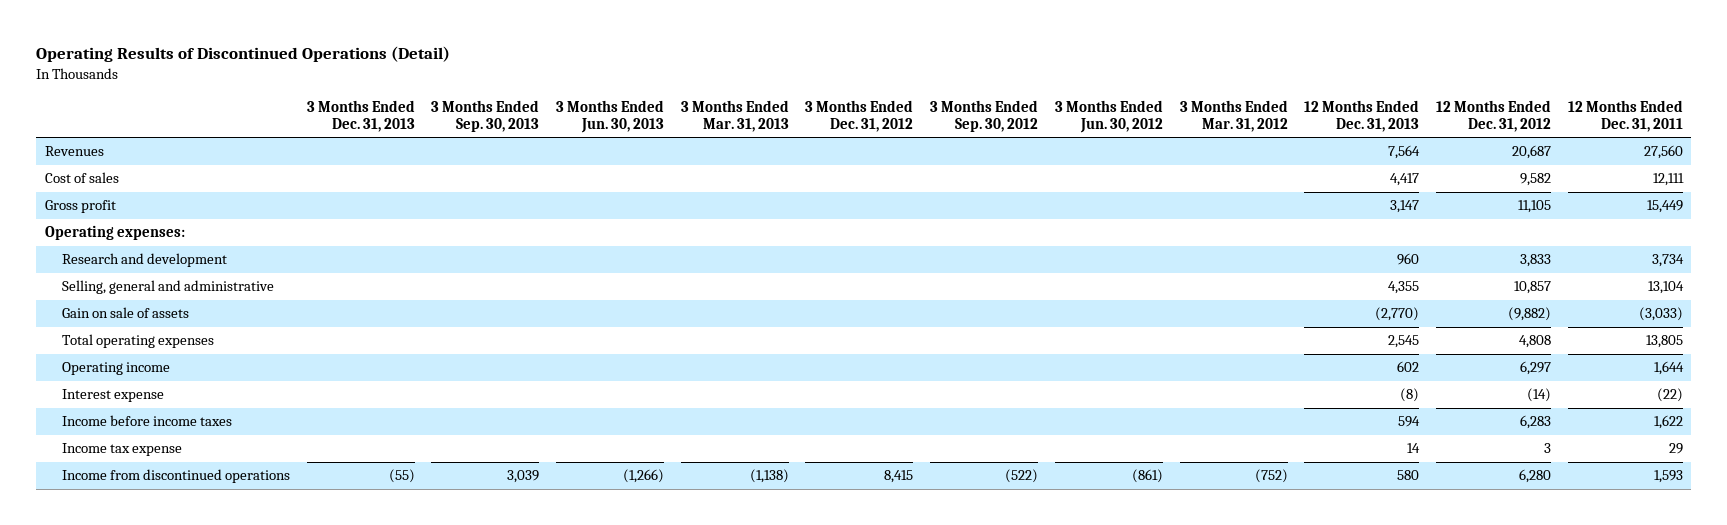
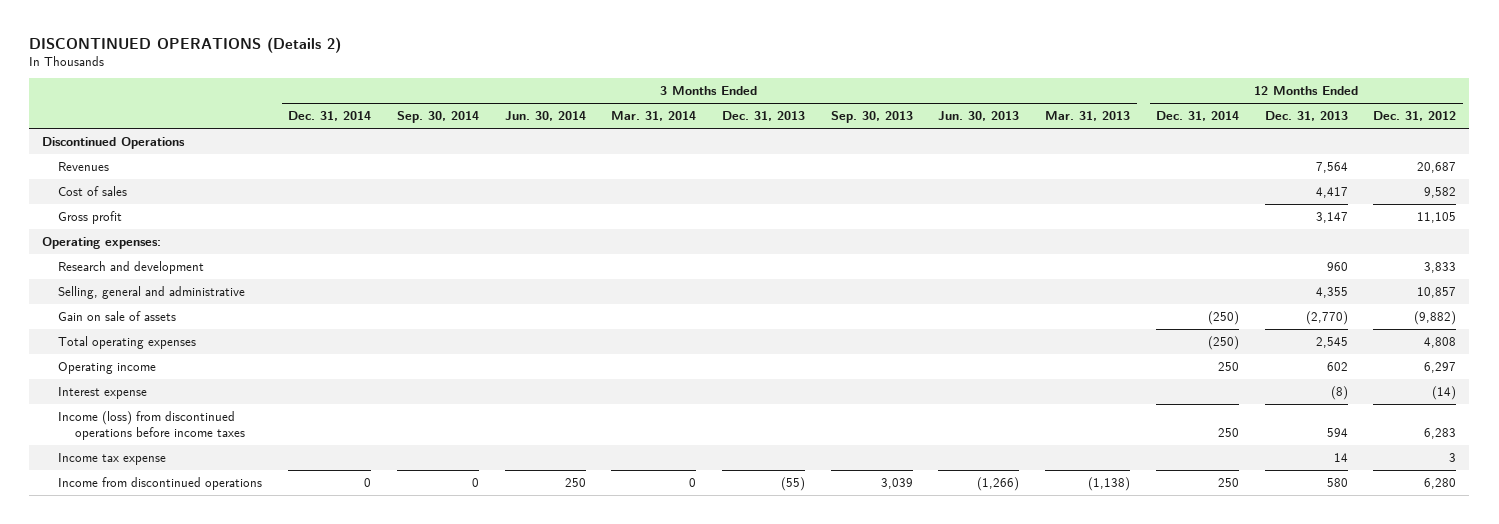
- Operating Results of Discontinued Operations (Detail)
+ DISCONTINUED OPERATIONS (Details 2)
- | 3 Months Ended Dec. 31, 2013 | 3 Months Ended Sep. 30, 2013 | 3 Months Ended Jun. 30, 2013 | 3 Months Ended Mar. 31, 2013 | 3 Months Ended Dec. 31, 2012 | 3 Months Ended Sep. 30, 2012 | 3 Months Ended Jun. 30, 2012 | 3 Months Ended Mar. 31, 2012 | 12 Months Ended Dec. 31, 2013 | 12 Months Ended Dec. 31, 2012 | 12 Months Ended Dec. 31, 2011
+ | 3 Months Ended Dec. 31, 2014 | 3 Months Ended Sep. 30, 2014 | 3 Months Ended Jun. 30, 2014 | 3 Months Ended Mar. 31, 2014 | 3 Months Ended Dec. 31, 2013 | 3 Months Ended Sep. 30, 2013 | 3 Months Ended Jun. 30, 2013 | 3 Months Ended Mar. 31, 2013 | 12 Months Ended Dec. 31, 2014 | 12 Months Ended Dec. 31, 2013 | 12 Months Ended Dec. 31, 2012
+ Discontinued Operations
- Income before income taxes | | | | | | | | | 594 | 6,283 | 1,622
+ Income (loss) from discontinued operations before income taxes | | | | | | | | | 250 | 594 | 6,283

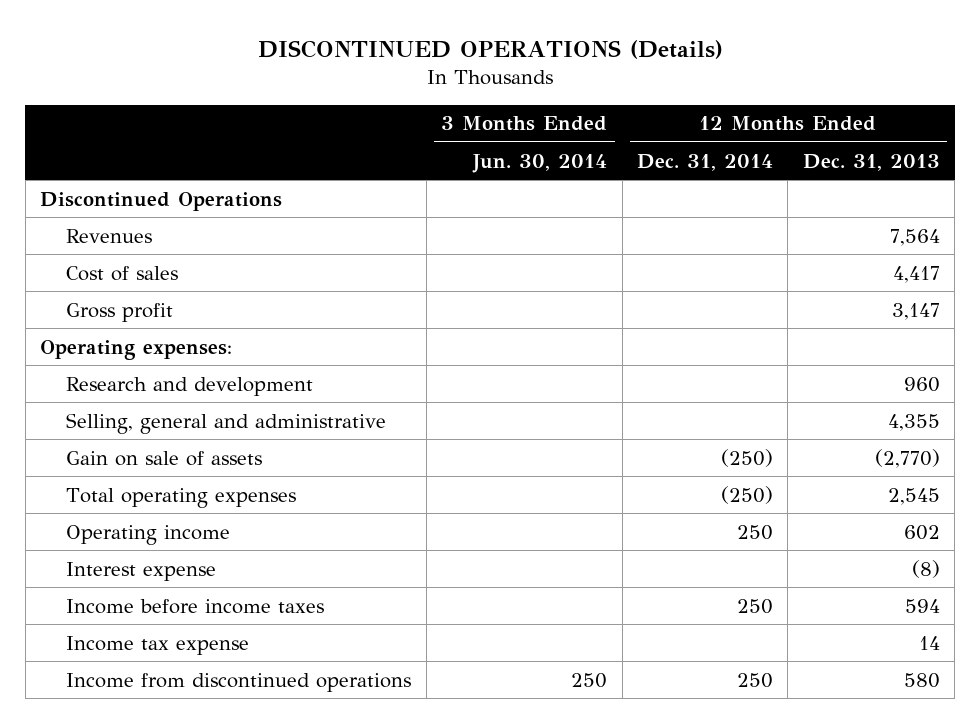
- DISCONTINUED OPERATIONS (Details 2)
+ DISCONTINUED OPERATIONS (Details)
- | 3 Months Ended Dec. 31, 2014 | 3 Months Ended Sep. 30, 2014 | 3 Months Ended Jun. 30, 2014 | 3 Months Ended Mar. 31, 2014 | 3 Months Ended Dec. 31, 2013 | 3 Months Ended Sep. 30, 2013 | 3 Months Ended Jun. 30, 2013 | 3 Months Ended Mar. 31, 2013 | 12 Months Ended Dec. 31, 2014 | 12 Months Ended Dec. 31, 2013 | 12 Months Ended Dec. 31, 2012
+ | 3 Months Ended Jun. 30, 2014 | 12 Months Ended Dec. 31, 2014 | 12 Months Ended Dec. 31, 2013
- Income (loss) from discontinued operations before income taxes | | | | | | | | | 250 | 594 | 6,283
+ Income before income taxes | | 250 | 594

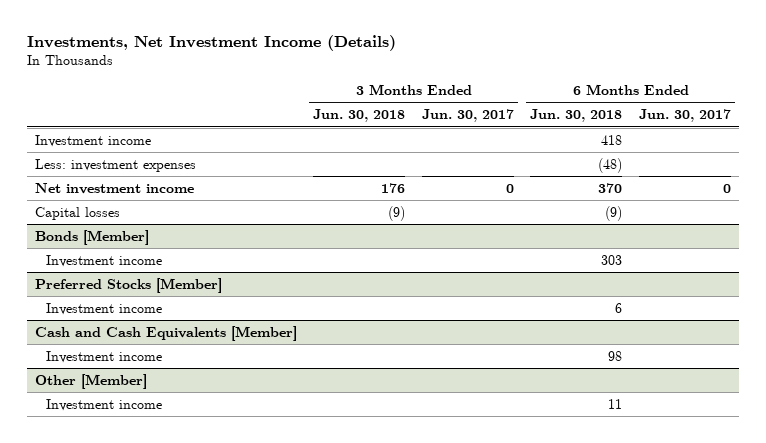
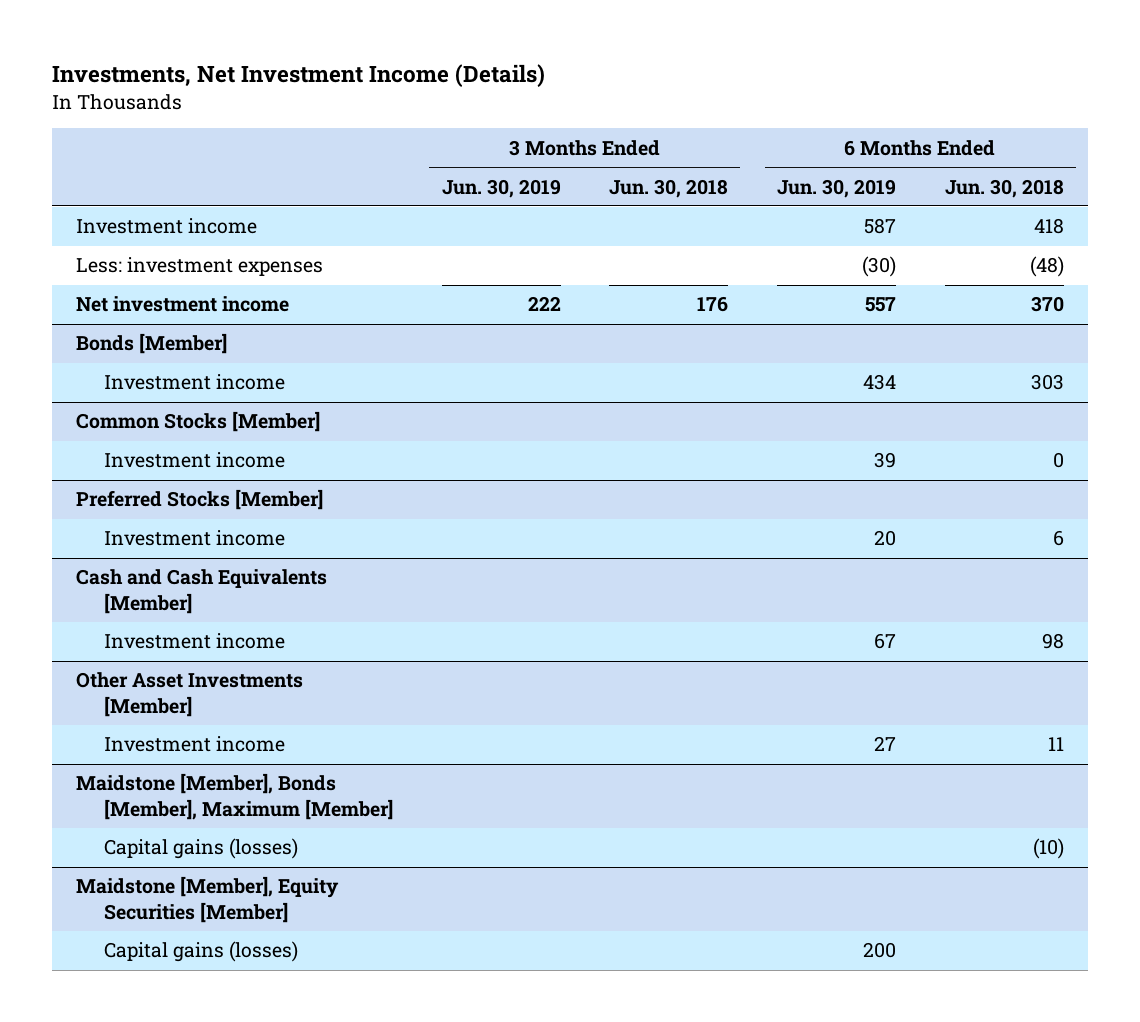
- | 3 Months Ended Jun. 30, 2018 | 3 Months Ended Jun. 30, 2017 | 6 Months Ended Jun. 30, 2018 | 6 Months Ended Jun. 30, 2017
+ | 3 Months Ended Jun. 30, 2019 | 3 Months Ended Jun. 30, 2018 | 6 Months Ended Jun. 30, 2019 | 6 Months Ended Jun. 30, 2018
- Capital losses | (9) | | (9) |
+ Common Stocks [Member]
+ Investment income | | | 39 | 0
- Other [Member]
+ Other Asset Investments [Member]
+ Maidstone [Member], Bonds [Member], Maximum [Member]
+ Capital gains (losses) | | | | (10)
+ Maidstone [Member], Equity Securities [Member]
+ Capital gains (losses) | | | 200 |

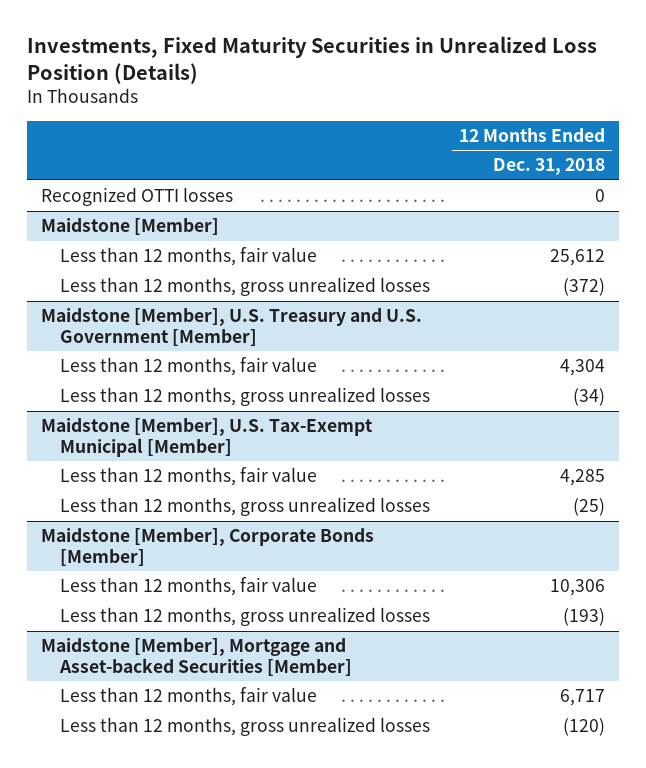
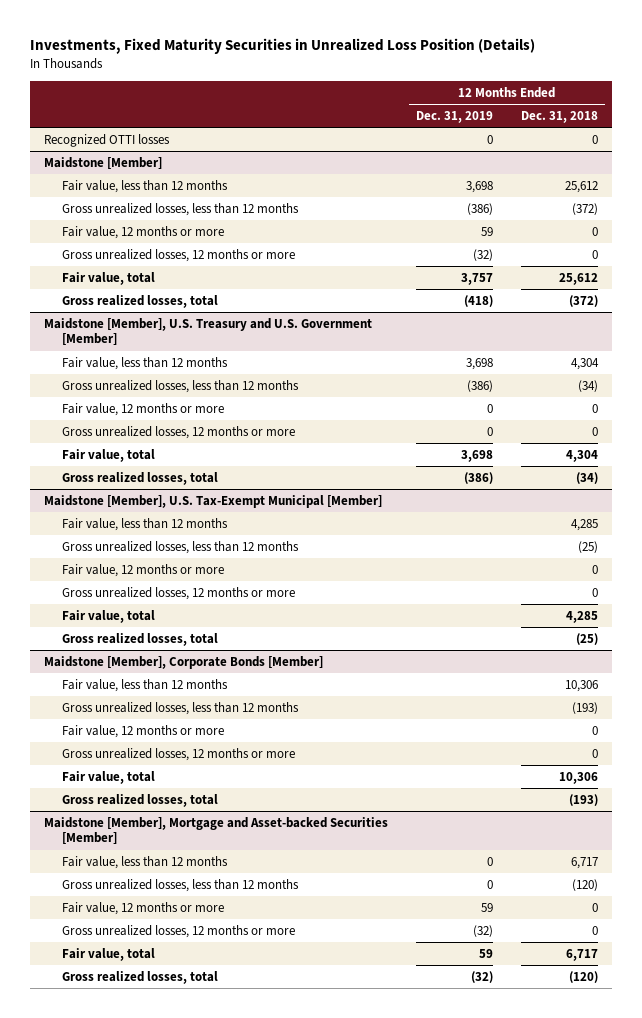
- | 12 Months Ended Dec. 31, 2018
+ | 12 Months Ended Dec. 31, 2019 | 12 Months Ended Dec. 31, 2018
@ Maidstone [Member]
- Less than 12 months, fair value | 25,612
- Less than 12 months, gross unrealized losses | (372)
+ Fair value, less than 12 months | 3,698 | 25,612
+ Gross unrealized losses, less than 12 months | (386) | (372)
+ Fair value, 12 months or more | 59 | 0
+ Gross unrealized losses, 12 months or more | (32) | 0
+ Fair value, total | 3,757 | 25,612
+ Gross realized losses, total | (418) | (372)
@ Maidstone [Member], U.S. Treasury and U.S. Government [Member]
- Less than 12 months, fair value | 4,304
- Less than 12 months, gross unrealized losses | (34)
+ Fair value, less than 12 months | 3,698 | 4,304
+ Gross unrealized losses, less than 12 months | (386) | (34)
+ Fair value, 12 months or more | 0 | 0
+ Gross unrealized losses, 12 months or more | 0 | 0
+ Fair value, total | 3,698 | 4,304
+ Gross realized losses, total | (386) | (34)
@ Maidstone [Member], U.S. Tax-Exempt Municipal [Member]
- Less than 12 months, fair value | 4,285
- Less than 12 months, gross unrealized losses | (25)
+ Fair value, less than 12 months | | 4,285
+ Gross unrealized losses, less than 12 months | | (25)
+ Fair value, 12 months or more | | 0
+ Gross unrealized losses, 12 months or more | | 0
+ Fair value, total | | 4,285
+ Gross realized losses, total | | (25)
@ Maidstone [Member], Corporate Bonds [Member]
- Less than 12 months, fair value | 10,306
- Less than 12 months, gross unrealized losses | (193)
+ Fair value, less than 12 months | | 10,306
+ Gross unrealized losses, less than 12 months | | (193)
+ Fair value, 12 months or more | | 0
+ Gross unrealized losses, 12 months or more | | 0
+ Fair value, total | | 10,306
+ Gross realized losses, total | | (193)
@ Maidstone [Member], Mortgage and Asset-backed Securities [Member]
- Less than 12 months, fair value | 6,717
- Less than 12 months, gross unrealized losses | (120)
+ Fair value, less than 12 months | 0 | 6,717
+ Gross unrealized losses, less than 12 months | 0 | (120)
+ Fair value, 12 months or more | 59 | 0
+ Gross unrealized losses, 12 months or more | (32) | 0
+ Fair value, total | 59 | 6,717
+ Gross realized losses, total | (32) | (120)

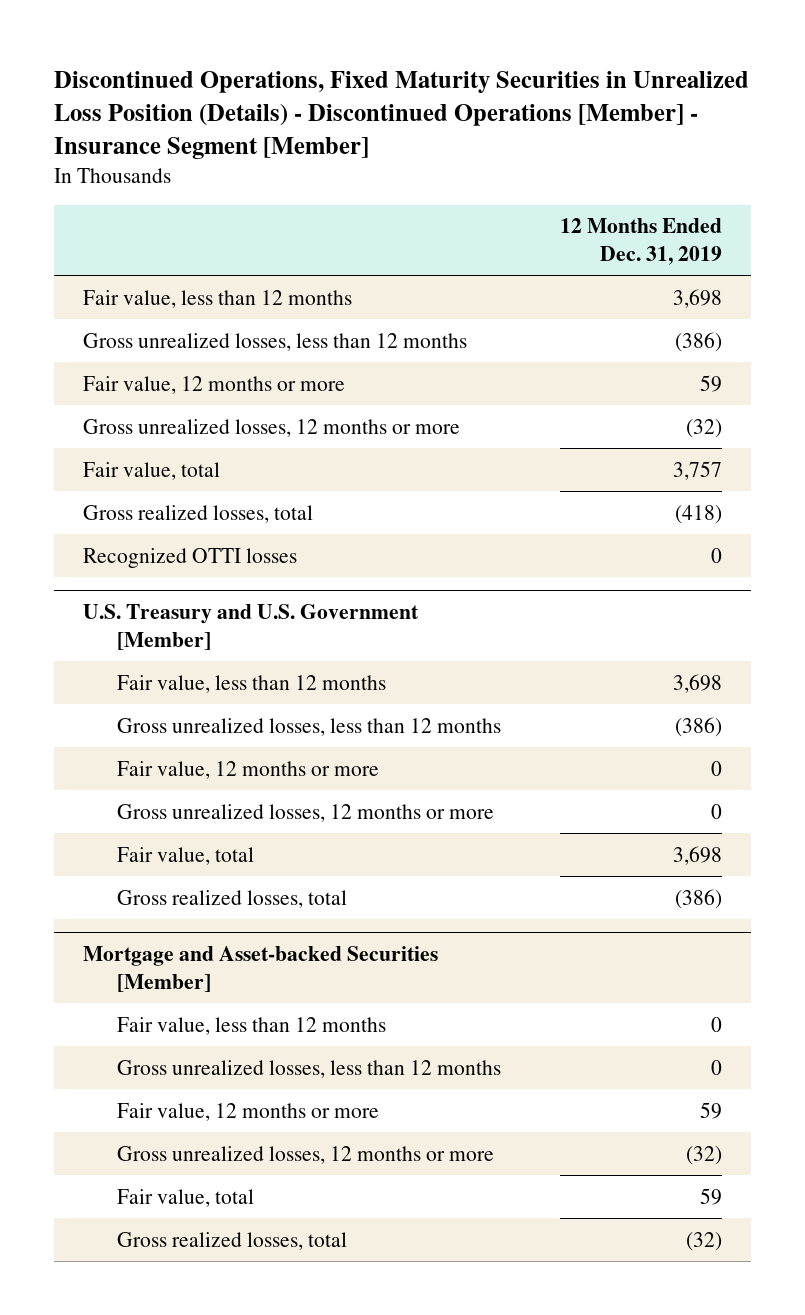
- Investments, Fixed Maturity Securities in Unrealized Loss Position (Details)
+ Discontinued Operations, Fixed Maturity Securities in Unrealized Loss Position (Details) - Discontinued Operations [Member] - Insurance Segment [Member]
- | 12 Months Ended Dec. 31, 2019 | 12 Months Ended Dec. 31, 2018
+ | 12 Months Ended Dec. 31, 2019
- Maidstone [Member]
- Maidstone [Member], U.S. Treasury and U.S. Government [Member]
moved down: Recognized OTTI losses | 0
+ U.S. Treasury and U.S. Government [Member]
- Maidstone [Member], U.S. Tax-Exempt Municipal [Member]
- Fair value, less than 12 months | | 4,285
- Gross unrealized losses, less than 12 months | | (25)
- Fair value, 12 months or more | | 0
- Gross unrealized losses, 12 months or more | | 0
- Fair value, total | | 4,285
- Gross realized losses, total | | (25)
- Maidstone [Member], Corporate Bonds [Member]
- Fair value, less than 12 months | | 10,306
- Gross unrealized losses, less than 12 months | | (193)
- Fair value, 12 months or more | | 0
- Gross unrealized losses, 12 months or more | | 0
- Fair value, total | | 10,306
- Gross realized losses, total | | (193)
- Maidstone [Member], Mortgage and Asset-backed Securities [Member]
+ Mortgage and Asset-backed Securities [Member]

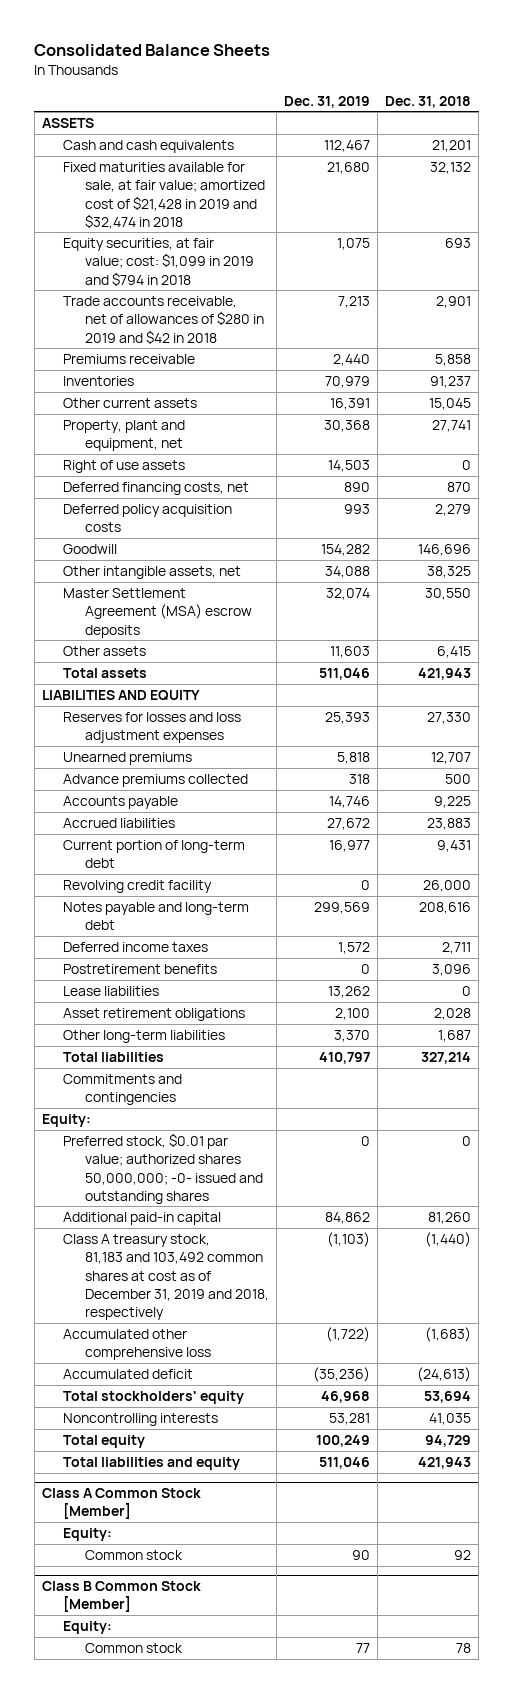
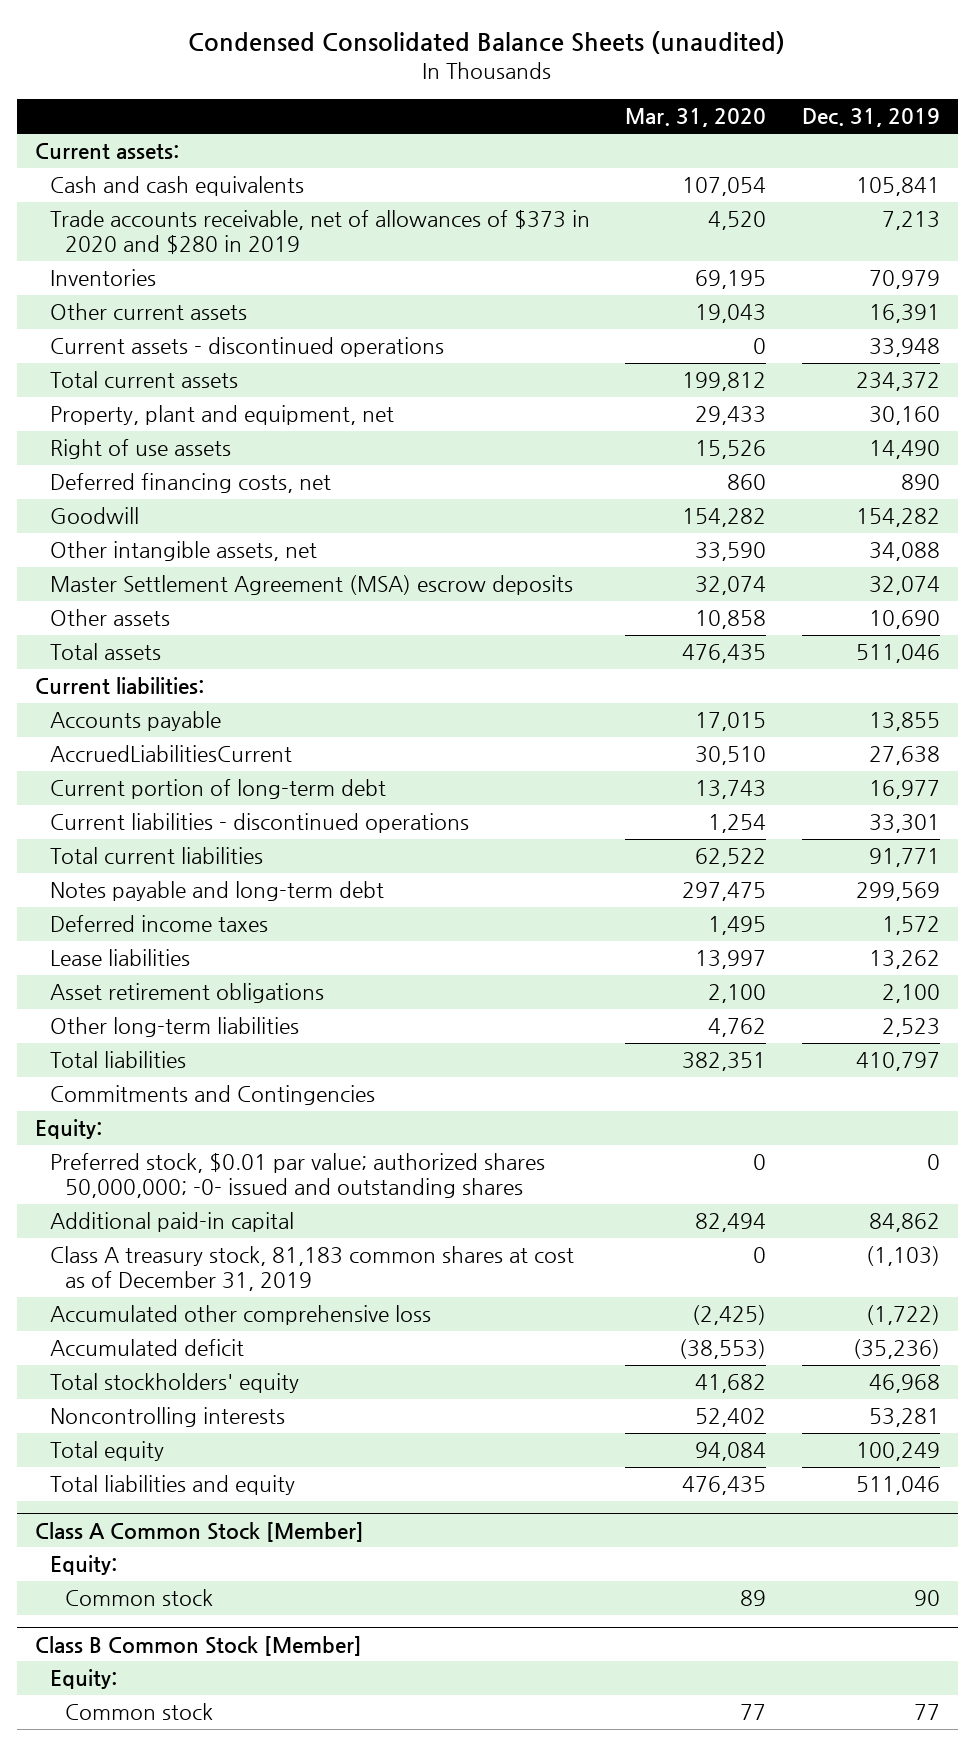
- Consolidated Balance Sheets
+ Condensed Consolidated Balance Sheets (unaudited)
- | Dec. 31, 2019 | Dec. 31, 2018
+ | Mar. 31, 2020 | Dec. 31, 2019
- ASSETS
- Cash and cash equivalents | 112,467 | 21,201
- Fixed maturities available for sale, at fair value; amortized cost of $21,428 in 2019 and $32,474 in 2018 | 21,680 | 32,132
- Equity securities, at fair value; cost: $1,099 in 2019 and $794 in 2018 | 1,075 | 693
- Trade accounts receivable, net of allowances of $280 in 2019 and $42 in 2018 | 7,213 | 2,901
- Premiums receivable | 2,440 | 5,858
+ Current assets:
+ Cash and cash equivalents | 107,054 | 105,841
+ Trade accounts receivable, net of allowances of $373 in 2020 and $280 in 2019 | 4,520 | 7,213
- Property, plant and equipment, net | 30,368 | 27,741
- Right of use assets | 14,503 | 0
+ Current assets - discontinued operations | 0 | 33,948
+ Total current assets | 199,812 | 234,372
+ Property, plant and equipment, net | 29,433 | 30,160
+ Right of use assets | 15,526 | 14,490
- Deferred policy acquisition costs | 993 | 2,279
- Other assets | 11,603 | 6,415
+ Other assets | 10,858 | 10,690
- LIABILITIES AND EQUITY
- Reserves for losses and loss adjustment expenses | 25,393 | 27,330
- Unearned premiums | 5,818 | 12,707
- Advance premiums collected | 318 | 500
- Accounts payable | 14,746 | 9,225
- Accrued liabilities | 27,672 | 23,883
+ Current liabilities:
+ Accounts payable | 17,015 | 13,855
+ AccruedLiabilitiesCurrent | 30,510 | 27,638
- Revolving credit facility | 0 | 26,000
+ Current liabilities - discontinued operations | 1,254 | 33,301
+ Total current liabilities | 62,522 | 91,771
- Postretirement benefits | 0 | 3,096
- Other long-term liabilities | 3,370 | 1,687
+ Other long-term liabilities | 4,762 | 2,523
- Commitments and contingencies
+ Commitments and Contingencies
- Class A treasury stock, 81,183 and 103,492 common shares at cost as of December 31, 2019 and 2018, respectively | (1,103) | (1,440)
+ Class A treasury stock, 81,183 common shares at cost as of December 31, 2019 | 0 | (1,103)

